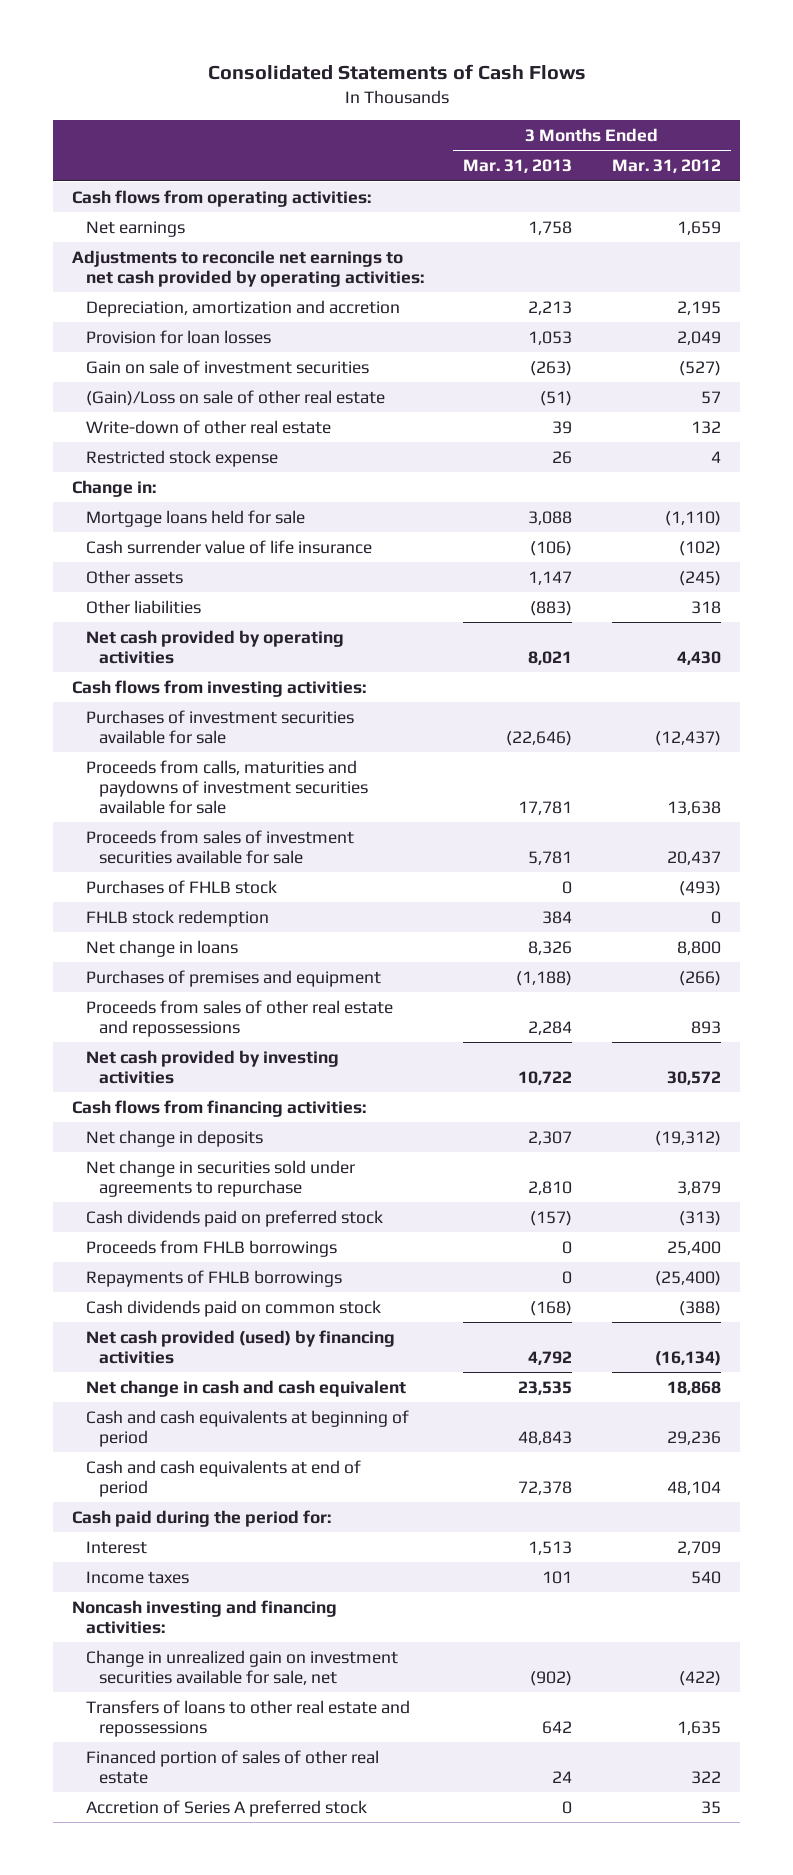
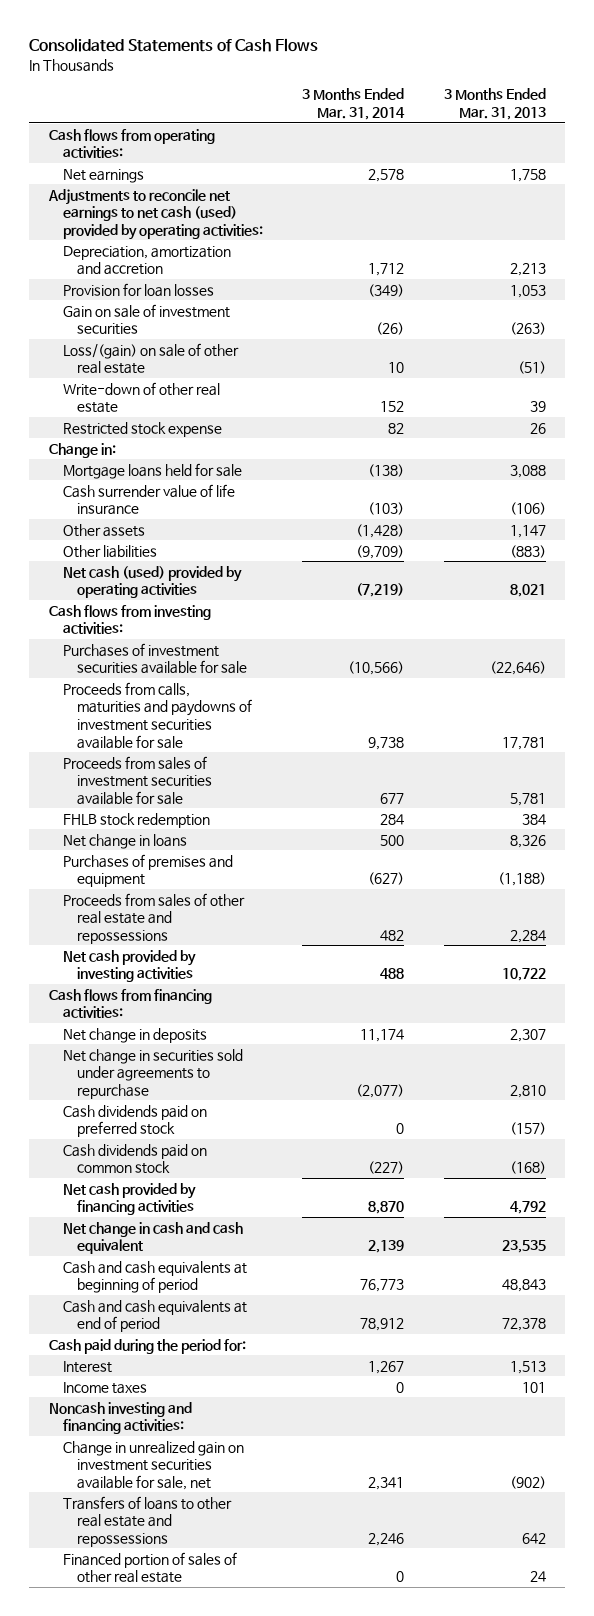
- | 3 Months Ended Mar. 31, 2013 | 3 Months Ended Mar. 31, 2012
+ | 3 Months Ended Mar. 31, 2014 | 3 Months Ended Mar. 31, 2013
- Adjustments to reconcile net earnings to net cash provided by operating activities:
+ Adjustments to reconcile net earnings to net cash (used) provided by operating activities:
- (Gain)/Loss on sale of other real estate | (51) | 57
+ Loss/(gain) on sale of other real estate | 10 | (51)
- Net cash provided by operating activities | 8,021 | 4,430
+ Net cash (used) provided by operating activities | (7,219) | 8,021
- Purchases of FHLB stock | 0 | (493)
- Proceeds from FHLB borrowings | 0 | 25,400
- Repayments of FHLB borrowings | 0 | (25,400)
- Net cash provided (used) by financing activities | 4,792 | (16,134)
+ Net cash provided by financing activities | 8,870 | 4,792
- Accretion of Series A preferred stock | 0 | 35

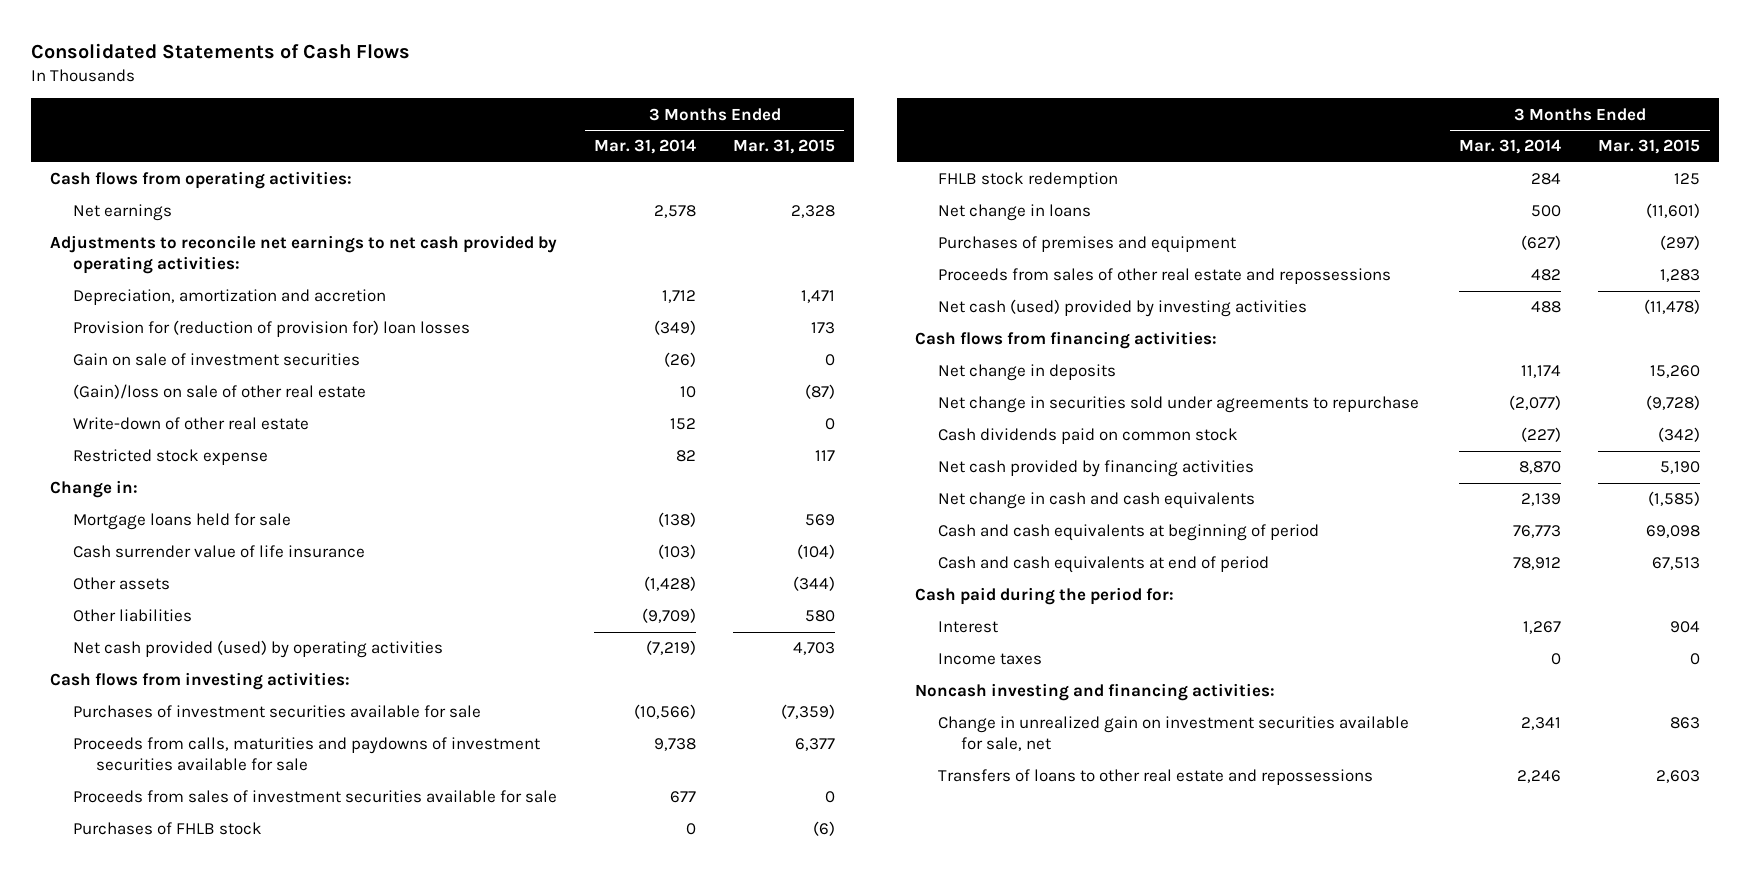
- | 3 Months Ended Mar. 31, 2014 | 3 Months Ended Mar. 31, 2013
+ | 3 Months Ended Mar. 31, 2014 | 3 Months Ended Mar. 31, 2015
- Adjustments to reconcile net earnings to net cash (used) provided by operating activities:
+ Adjustments to reconcile net earnings to net cash provided by operating activities:
- Provision for loan losses | (349) | 1,053
+ Provision for (reduction of provision for) loan losses | (349) | 173
- Loss/(gain) on sale of other real estate | 10 | (51)
+ (Gain)/loss on sale of other real estate | 10 | (87)
- Net cash (used) provided by operating activities | (7,219) | 8,021
+ Net cash provided (used) by operating activities | (7,219) | 4,703
+ Purchases of FHLB stock | 0 | (6)
- Net cash provided by investing activities | 488 | 10,722
+ Net cash (used) provided by investing activities | 488 | (11,478)
- Cash dividends paid on preferred stock | 0 | (157)
- Net change in cash and cash equivalent | 2,139 | 23,535
+ Net change in cash and cash equivalents | 2,139 | (1,585)
- Financed portion of sales of other real estate | 0 | 24

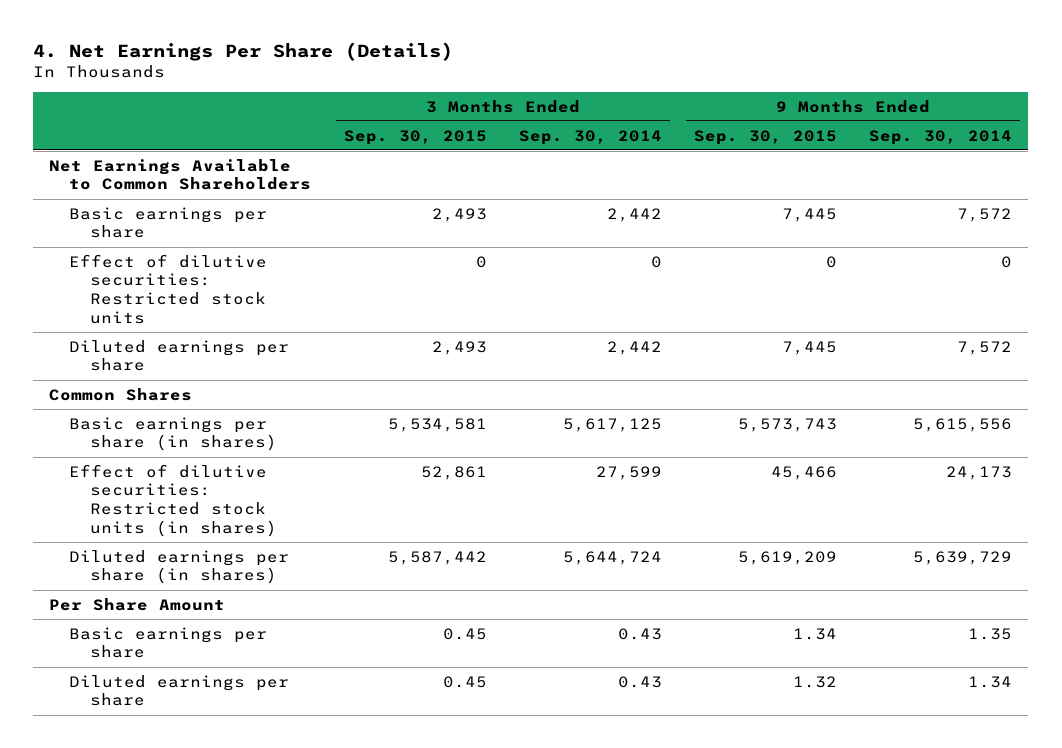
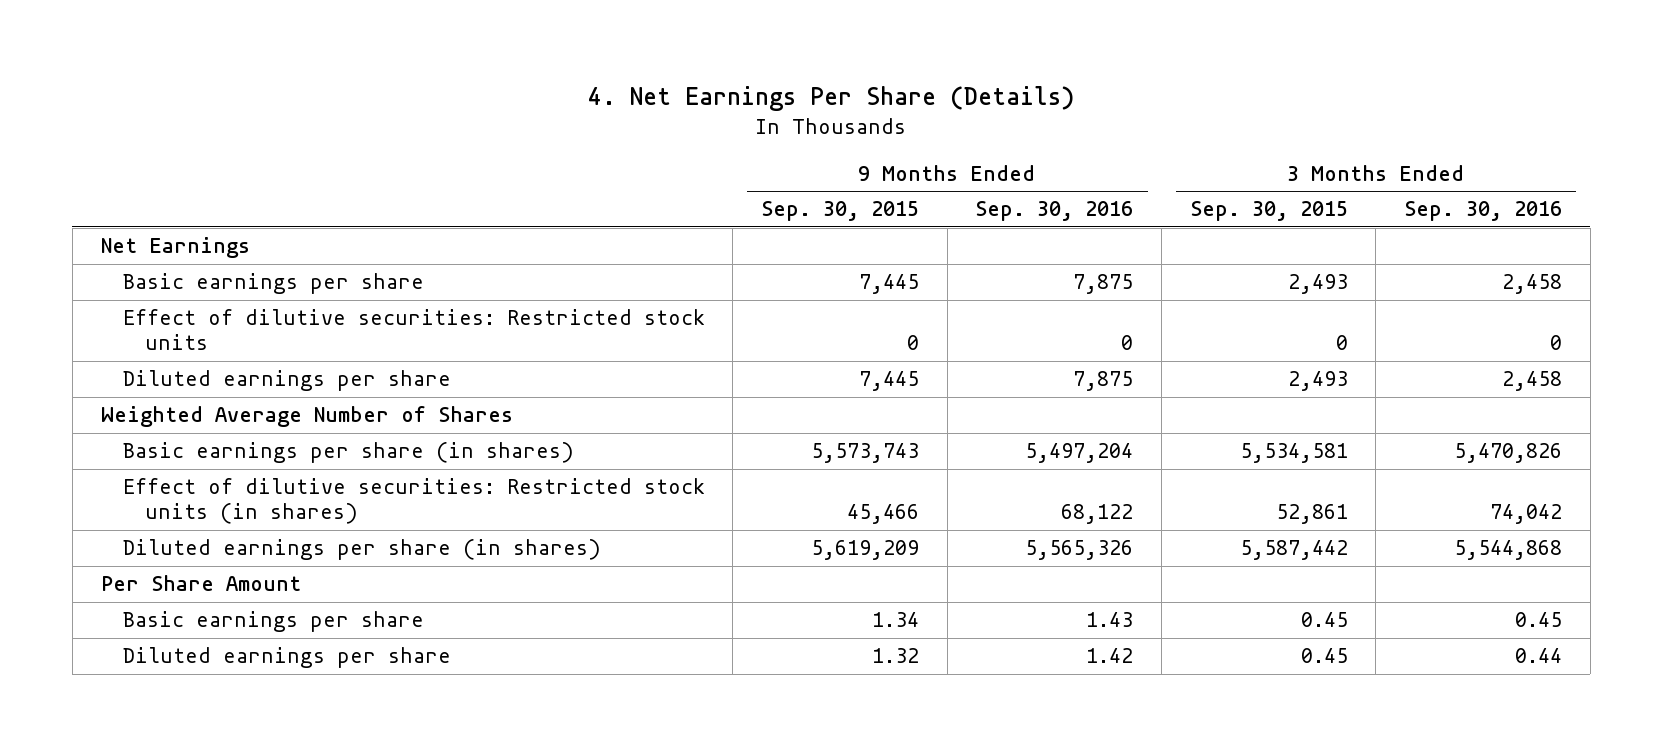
- | 3 Months Ended Sep. 30, 2015 | 3 Months Ended Sep. 30, 2014 | 9 Months Ended Sep. 30, 2015 | 9 Months Ended Sep. 30, 2014
+ | 9 Months Ended Sep. 30, 2015 | 9 Months Ended Sep. 30, 2016 | 3 Months Ended Sep. 30, 2015 | 3 Months Ended Sep. 30, 2016
- Net Earnings Available to Common Shareholders
+ Net Earnings
- Common Shares
+ Weighted Average Number of Shares

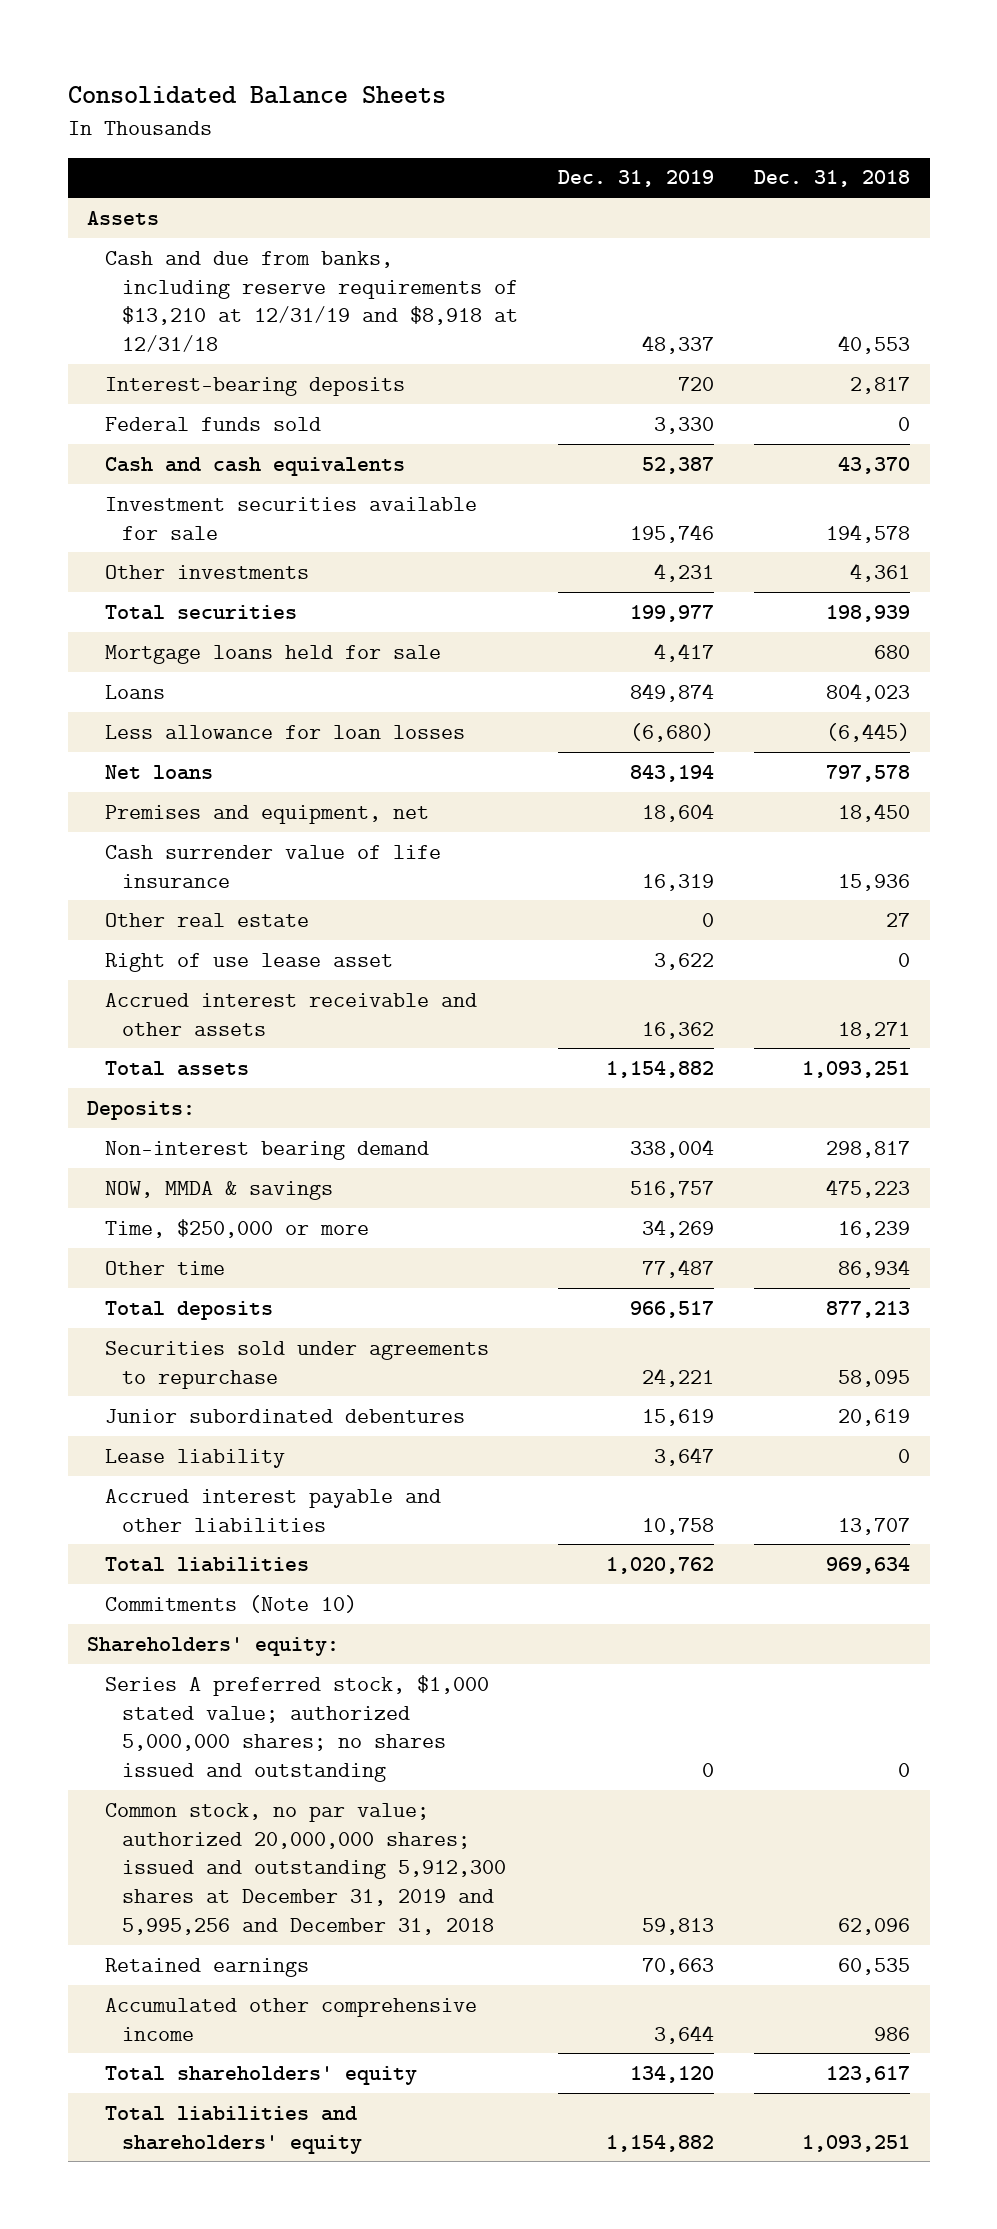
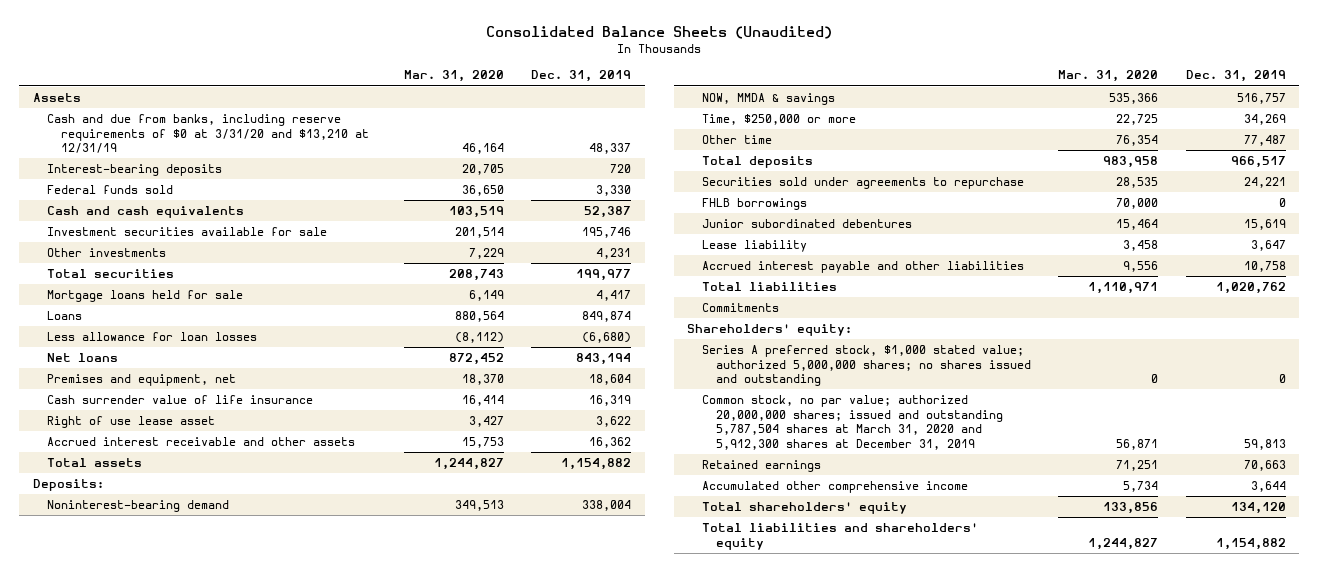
- Consolidated Balance Sheets
+ Consolidated Balance Sheets (Unaudited)
- | Dec. 31, 2019 | Dec. 31, 2018
+ | Mar. 31, 2020 | Dec. 31, 2019
- Cash and due from banks, including reserve requirements of $13,210 at 12/31/19 and $8,918 at 12/31/18 | 48,337 | 40,553
+ Cash and due from banks, including reserve requirements of $0 at 3/31/20 and $13,210 at 12/31/19 | 46,164 | 48,337
- Other real estate | 0 | 27
- Non-interest bearing demand | 338,004 | 298,817
+ Noninterest-bearing demand | 349,513 | 338,004
+ FHLB borrowings | 70,000 | 0
- Commitments (Note 10)
+ Commitments
- Common stock, no par value; authorized 20,000,000 shares; issued and outstanding 5,912,300 shares at December 31, 2019 and 5,995,256 and December 31, 2018 | 59,813 | 62,096
+ Common stock, no par value; authorized 20,000,000 shares; issued and outstanding 5,787,504 shares at March 31, 2020 and 5,912,300 shares at December 31, 2019 | 56,871 | 59,813

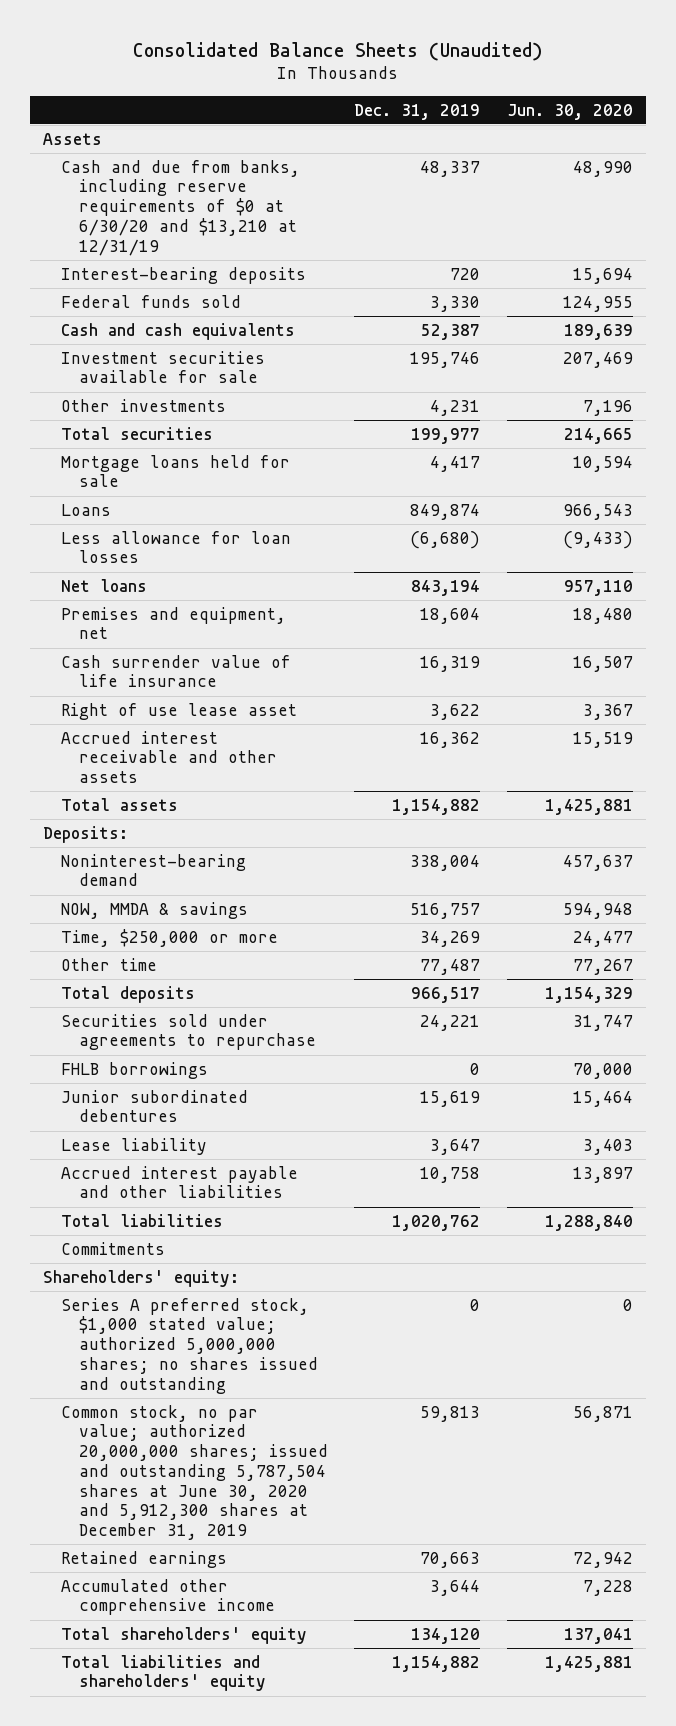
- | Mar. 31, 2020 | Dec. 31, 2019
+ | Dec. 31, 2019 | Jun. 30, 2020
- Cash and due from banks, including reserve requirements of $0 at 3/31/20 and $13,210 at 12/31/19 | 46,164 | 48,337
+ Cash and due from banks, including reserve requirements of $0 at 6/30/20 and $13,210 at 12/31/19 | 48,337 | 48,990
- Common stock, no par value; authorized 20,000,000 shares; issued and outstanding 5,787,504 shares at March 31, 2020 and 5,912,300 shares at December 31, 2019 | 56,871 | 59,813
+ Common stock, no par value; authorized 20,000,000 shares; issued and outstanding 5,787,504 shares at June 30, 2020 and 5,912,300 shares at December 31, 2019 | 59,813 | 56,871

